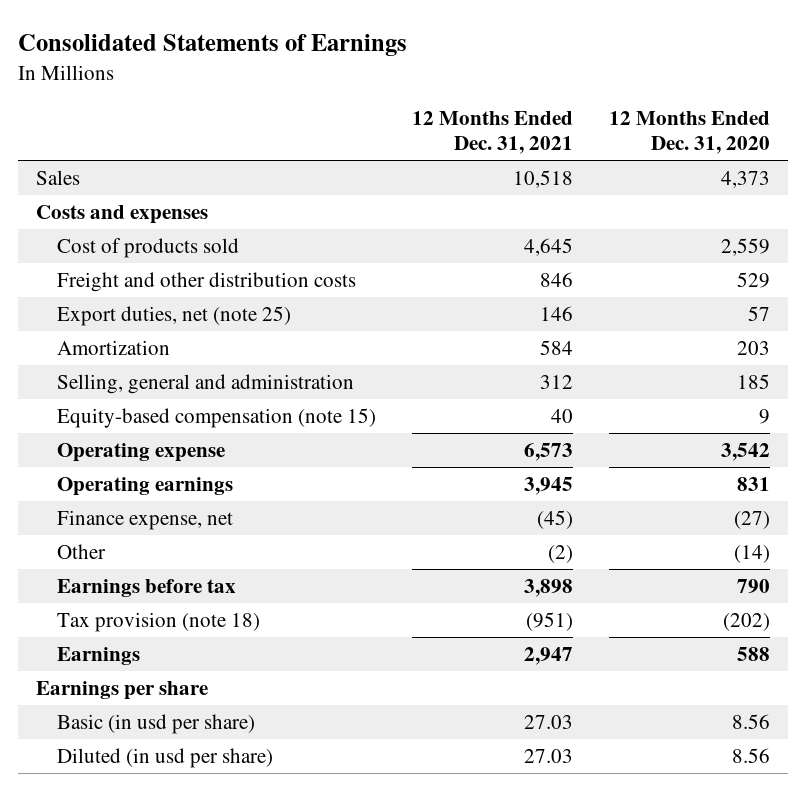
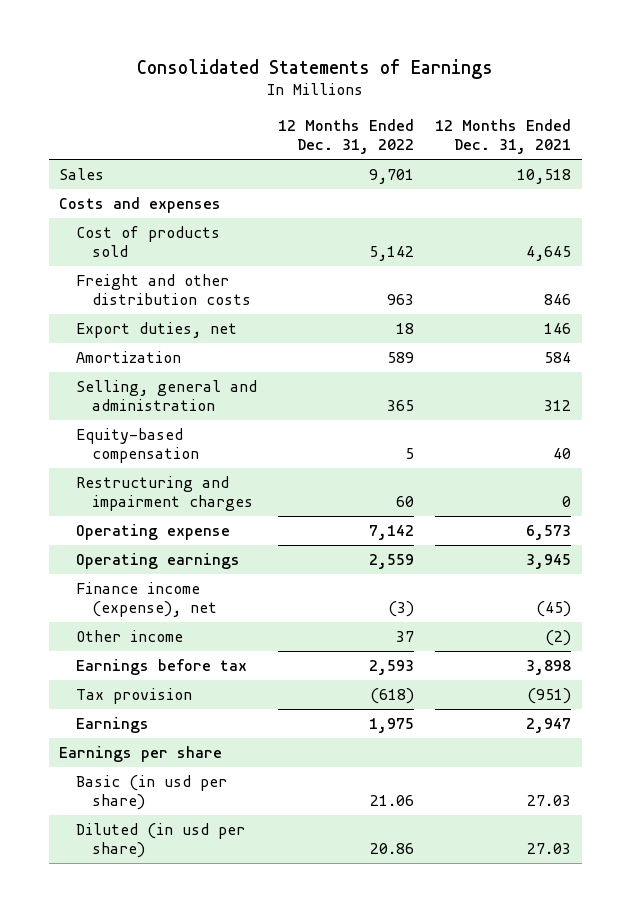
- | 12 Months Ended Dec. 31, 2021 | 12 Months Ended Dec. 31, 2020
+ | 12 Months Ended Dec. 31, 2022 | 12 Months Ended Dec. 31, 2021
- Export duties, net (note 25) | 146 | 57
+ Export duties, net | 18 | 146
- Equity-based compensation (note 15) | 40 | 9
+ Equity-based compensation | 5 | 40
+ Restructuring and impairment charges | 60 | 0
- Finance expense, net | (45) | (27)
- Other | (2) | (14)
+ Finance income (expense), net | (3) | (45)
+ Other income | 37 | (2)
- Tax provision (note 18) | (951) | (202)
+ Tax provision | (618) | (951)

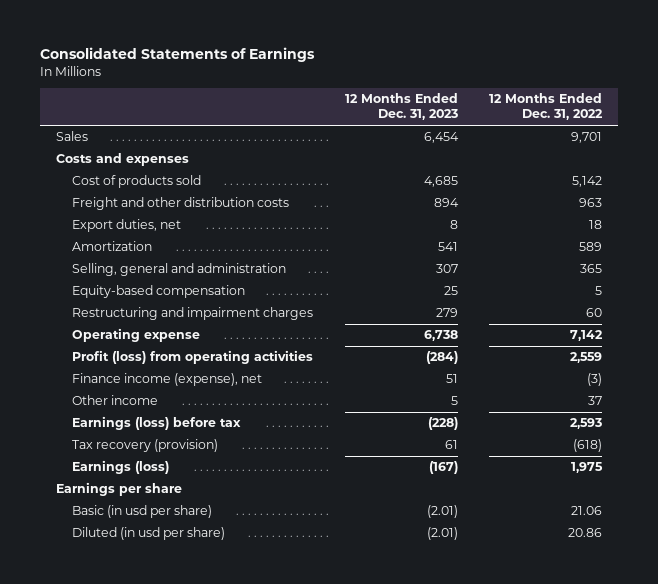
- | 12 Months Ended Dec. 31, 2022 | 12 Months Ended Dec. 31, 2021
+ | 12 Months Ended Dec. 31, 2023 | 12 Months Ended Dec. 31, 2022
- Operating earnings | 2,559 | 3,945
+ Profit (loss) from operating activities | (284) | 2,559
- Earnings before tax | 2,593 | 3,898
- Tax provision | (618) | (951)
- Earnings | 1,975 | 2,947
+ Earnings (loss) before tax | (228) | 2,593
+ Tax recovery (provision) | 61 | (618)
+ Earnings (loss) | (167) | 1,975

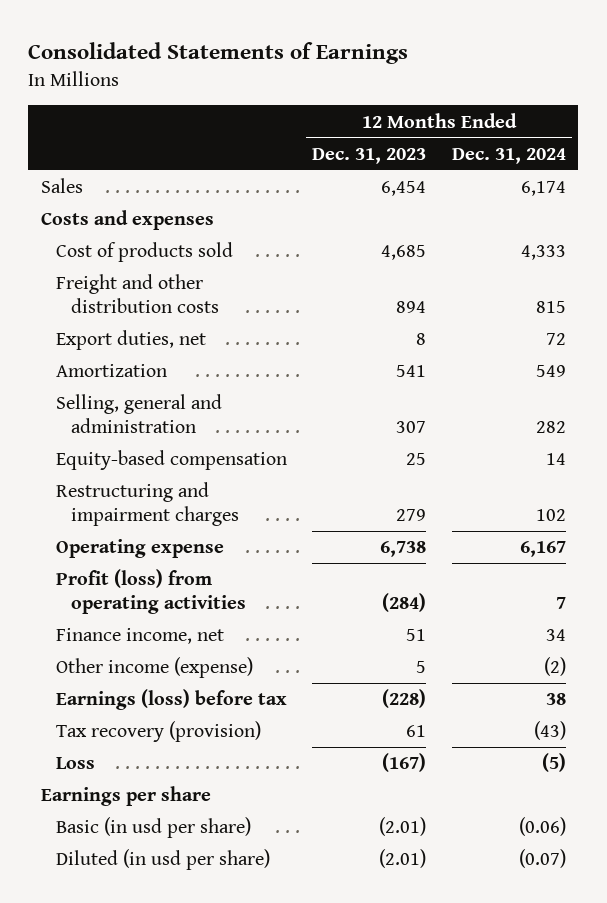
- | 12 Months Ended Dec. 31, 2023 | 12 Months Ended Dec. 31, 2022
+ | 12 Months Ended Dec. 31, 2023 | 12 Months Ended Dec. 31, 2024
- Finance income (expense), net | 51 | (3)
- Other income | 5 | 37
+ Finance income, net | 51 | 34
+ Other income (expense) | 5 | (2)
- Earnings (loss) | (167) | 1,975
+ Loss | (167) | (5)

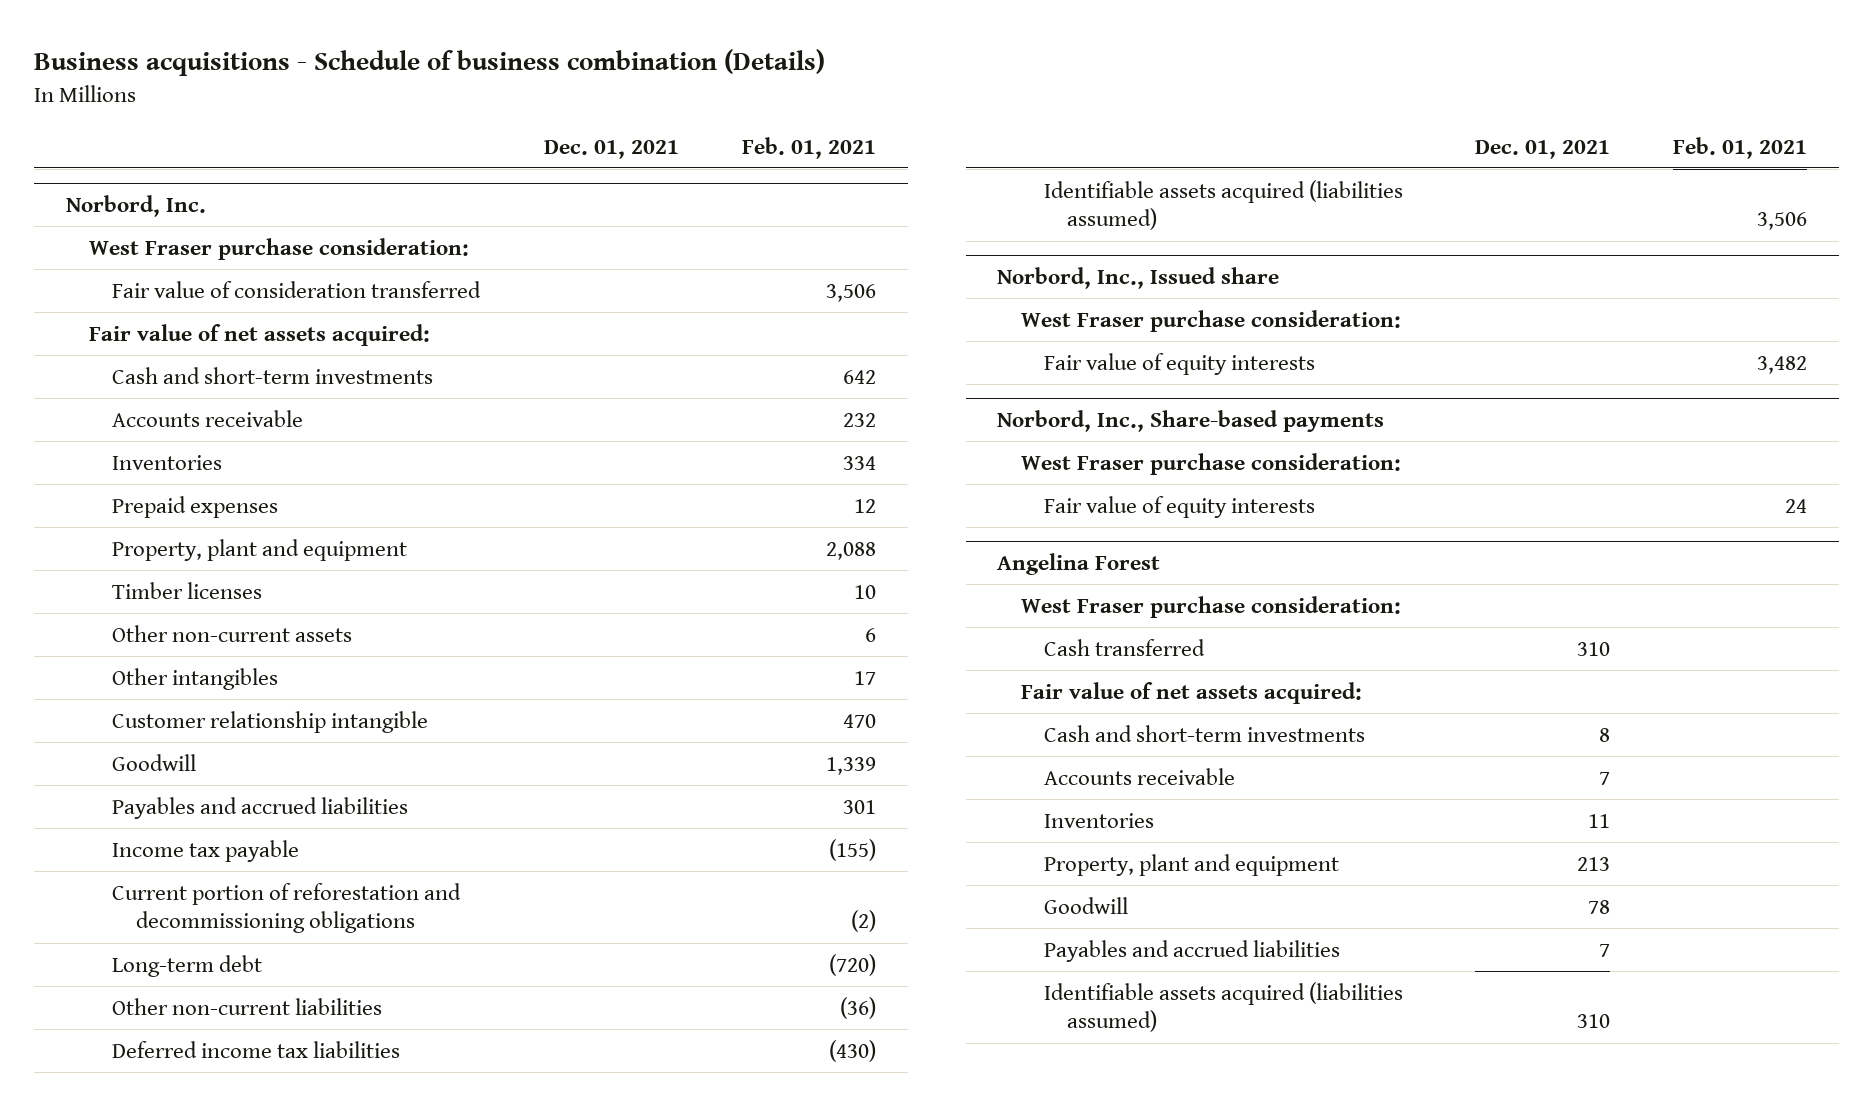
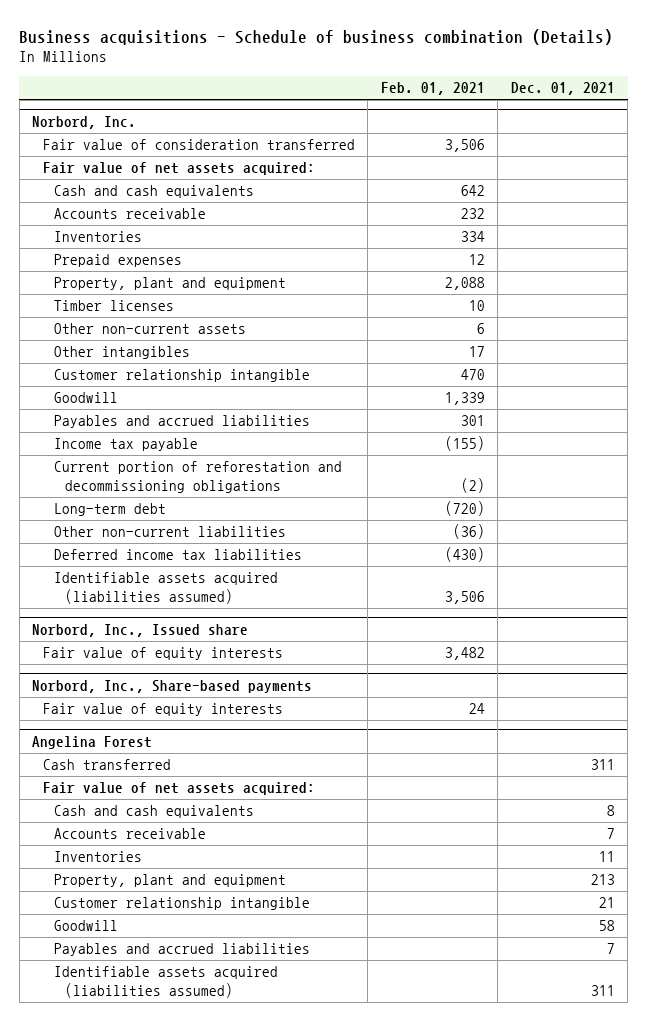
- | Dec. 01, 2021 | Feb. 01, 2021
+ | Feb. 01, 2021 | Dec. 01, 2021
@ Norbord, Inc.
- West Fraser purchase consideration:
- Cash and short-term investments | | 642
+ Cash and cash equivalents | 642 |
@ Norbord, Inc., Issued share
- West Fraser purchase consideration:
@ Norbord, Inc., Share-based payments
- West Fraser purchase consideration:
@ Angelina Forest
- West Fraser purchase consideration:
- Cash transferred | 310 |
+ Cash transferred | | 311
- Cash and short-term investments | 8 |
+ Cash and cash equivalents | | 8
- Goodwill | 78 |
+ Customer relationship intangible | | 21
+ Goodwill | | 58
- Identifiable assets acquired (liabilities assumed) | 310 |
+ Identifiable assets acquired (liabilities assumed) | | 311

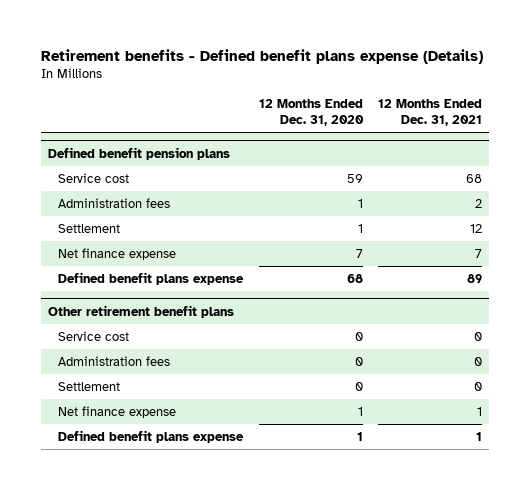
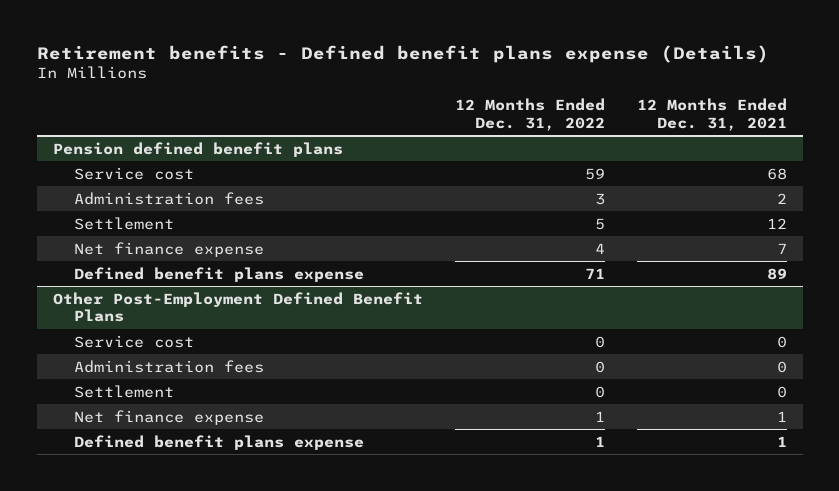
- | 12 Months Ended Dec. 31, 2020 | 12 Months Ended Dec. 31, 2021
+ | 12 Months Ended Dec. 31, 2022 | 12 Months Ended Dec. 31, 2021
- Defined benefit pension plans
+ Pension defined benefit plans
- Other retirement benefit plans
+ Other Post-Employment Defined Benefit Plans

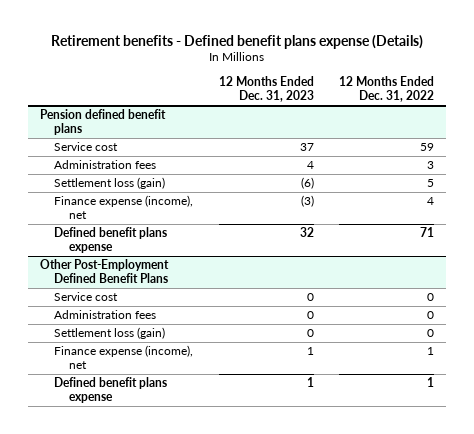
- | 12 Months Ended Dec. 31, 2022 | 12 Months Ended Dec. 31, 2021
+ | 12 Months Ended Dec. 31, 2023 | 12 Months Ended Dec. 31, 2022
@ Pension defined benefit plans
- Settlement | 5 | 12
- Net finance expense | 4 | 7
+ Settlement loss (gain) | (6) | 5
+ Finance expense (income), net | (3) | 4
@ Other Post-Employment Defined Benefit Plans
- Settlement | 0 | 0
- Net finance expense | 1 | 1
+ Settlement loss (gain) | 0 | 0
+ Finance expense (income), net | 1 | 1

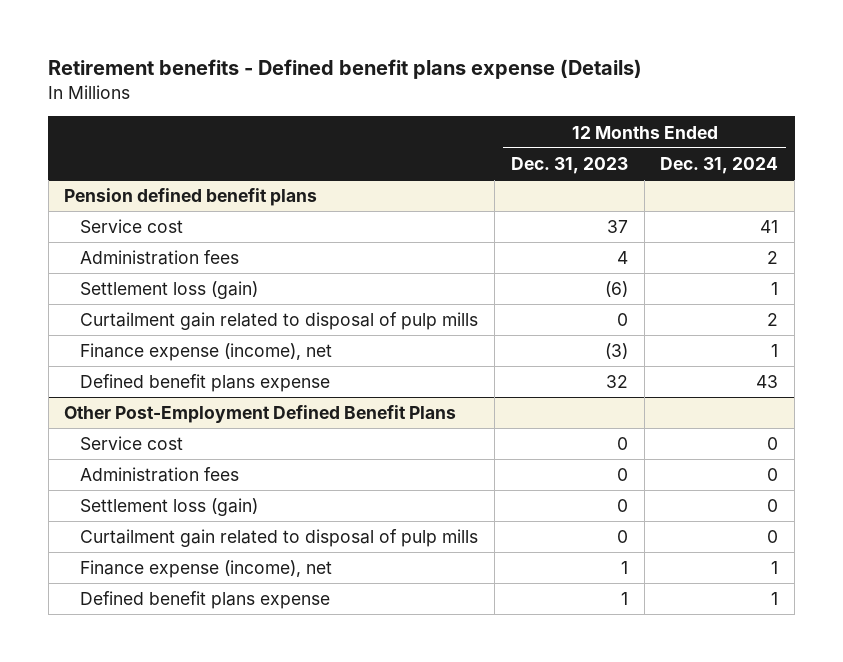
- | 12 Months Ended Dec. 31, 2023 | 12 Months Ended Dec. 31, 2022
+ | 12 Months Ended Dec. 31, 2023 | 12 Months Ended Dec. 31, 2024
@ Pension defined benefit plans
+ Curtailment gain related to disposal of pulp mills | 0 | 2
@ Other Post-Employment Defined Benefit Plans
+ Curtailment gain related to disposal of pulp mills | 0 | 0

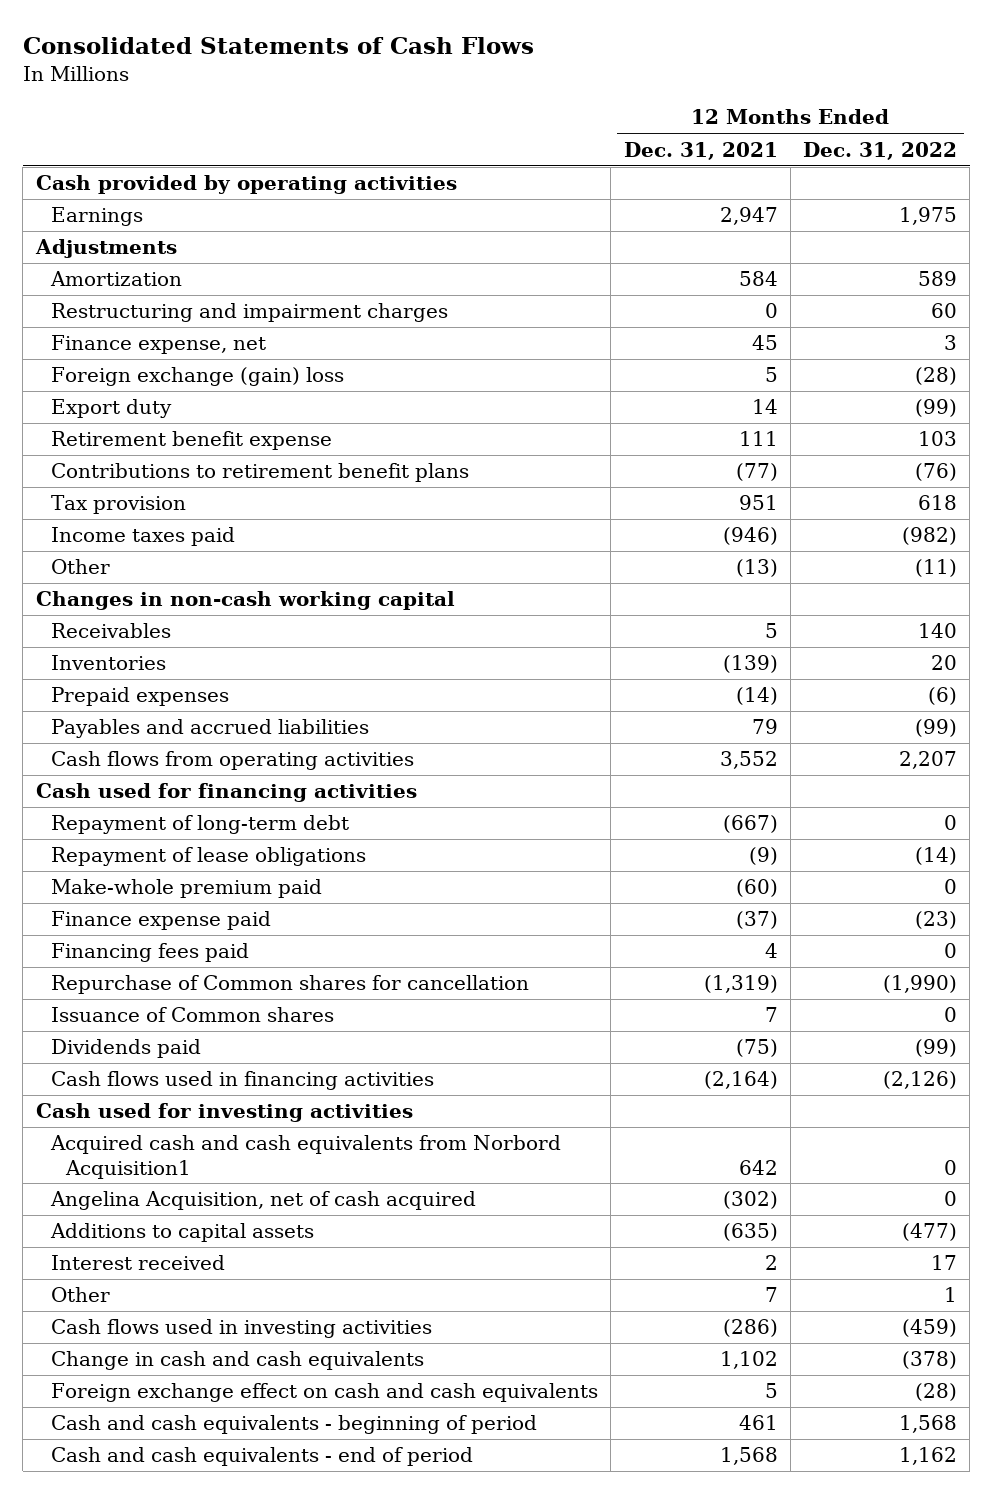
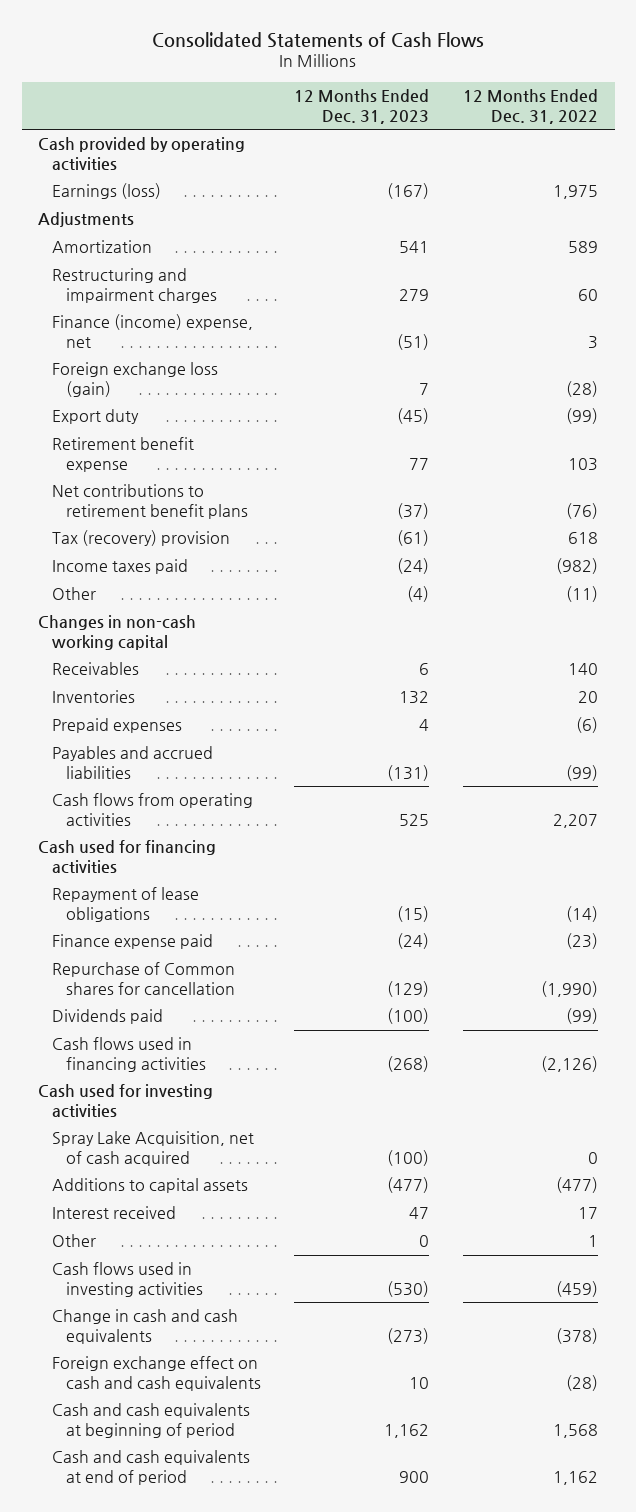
- | 12 Months Ended Dec. 31, 2021 | 12 Months Ended Dec. 31, 2022
+ | 12 Months Ended Dec. 31, 2023 | 12 Months Ended Dec. 31, 2022
- Earnings | 2,947 | 1,975
+ Earnings (loss) | (167) | 1,975
- Finance expense, net | 45 | 3
- Foreign exchange (gain) loss | 5 | (28)
+ Finance (income) expense, net | (51) | 3
+ Foreign exchange loss (gain) | 7 | (28)
- Contributions to retirement benefit plans | (77) | (76)
- Tax provision | 951 | 618
+ Net contributions to retirement benefit plans | (37) | (76)
+ Tax (recovery) provision | (61) | 618
- Repayment of long-term debt | (667) | 0
- Make-whole premium paid | (60) | 0
- Financing fees paid | 4 | 0
- Issuance of Common shares | 7 | 0
- Acquired cash and cash equivalents from Norbord Acquisition1 | 642 | 0
- Angelina Acquisition, net of cash acquired | (302) | 0
+ Spray Lake Acquisition, net of cash acquired | (100) | 0
- Cash and cash equivalents - beginning of period | 461 | 1,568
- Cash and cash equivalents - end of period | 1,568 | 1,162
+ Cash and cash equivalents at beginning of period | 1,162 | 1,568
+ Cash and cash equivalents at end of period | 900 | 1,162

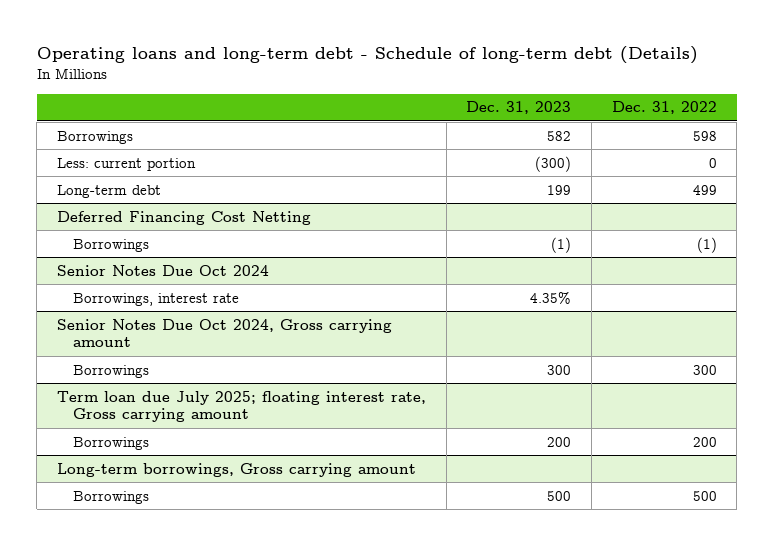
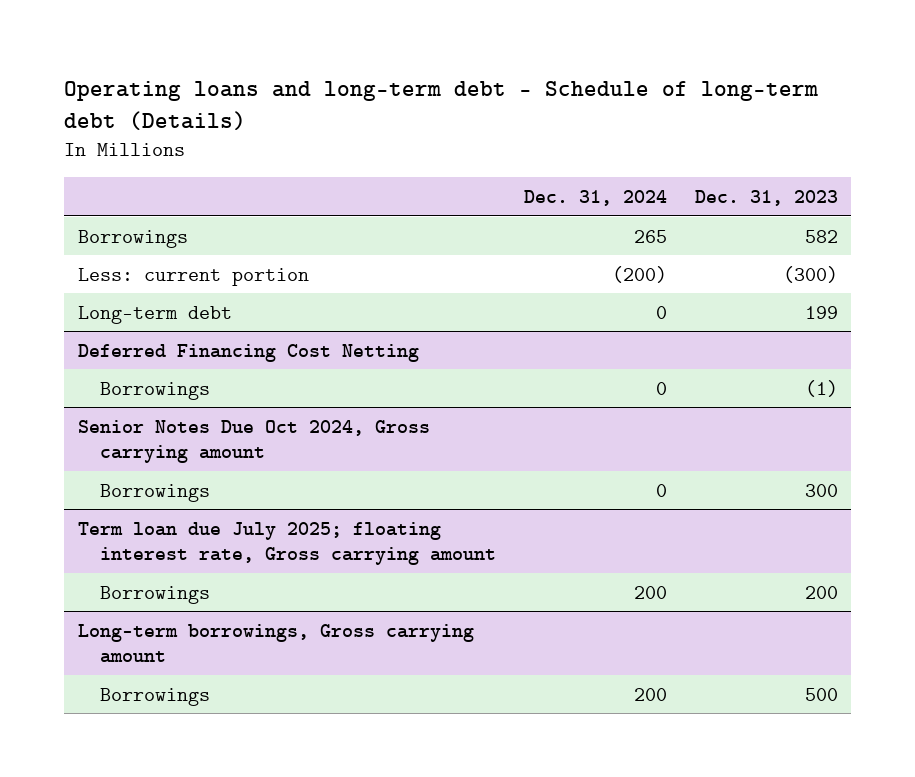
- | Dec. 31, 2023 | Dec. 31, 2022
+ | Dec. 31, 2024 | Dec. 31, 2023
- Senior Notes Due Oct 2024
- Borrowings, interest rate | 4.35% |

